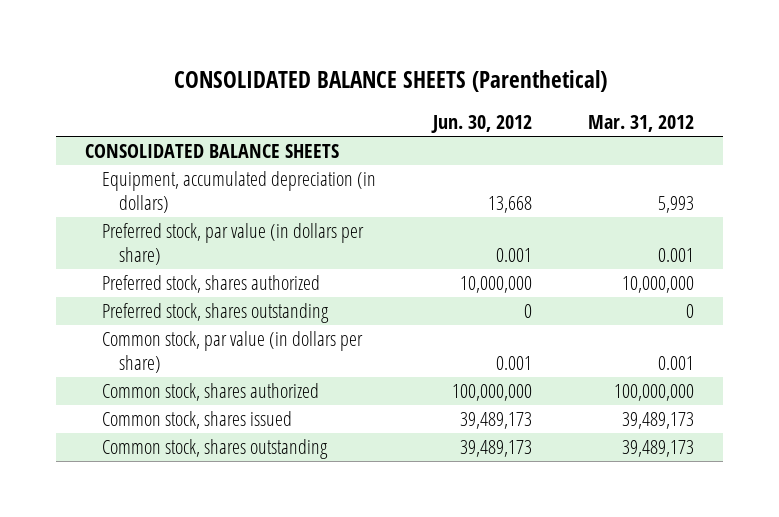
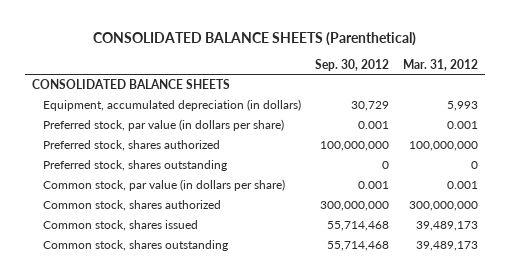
- | Jun. 30, 2012 | Mar. 31, 2012
+ | Sep. 30, 2012 | Mar. 31, 2012
- Preferred stock, shares authorized | 10,000,000 | 10,000,000
+ Preferred stock, shares authorized | 100,000,000 | 100,000,000
- Common stock, shares authorized | 100,000,000 | 100,000,000
+ Common stock, shares authorized | 300,000,000 | 300,000,000

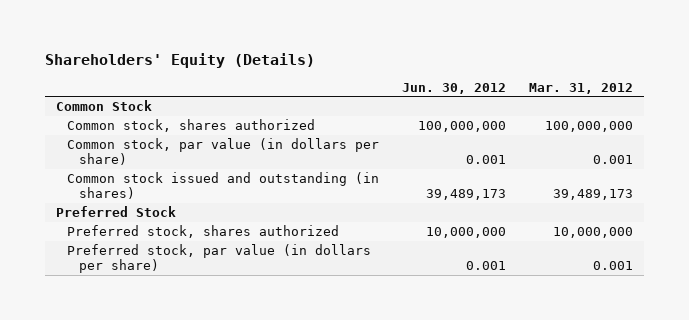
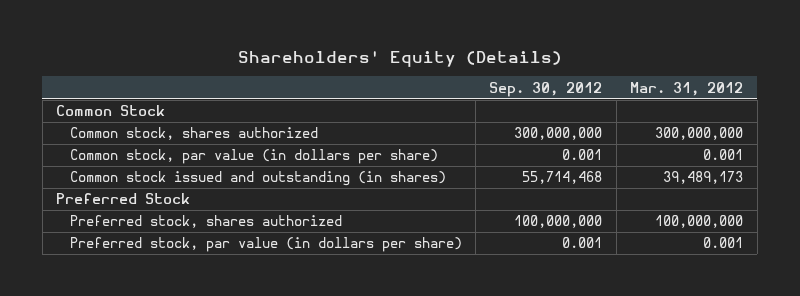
- | Jun. 30, 2012 | Mar. 31, 2012
+ | Sep. 30, 2012 | Mar. 31, 2012
- Common stock, shares authorized | 100,000,000 | 100,000,000
+ Common stock, shares authorized | 300,000,000 | 300,000,000
- Preferred stock, shares authorized | 10,000,000 | 10,000,000
+ Preferred stock, shares authorized | 100,000,000 | 100,000,000

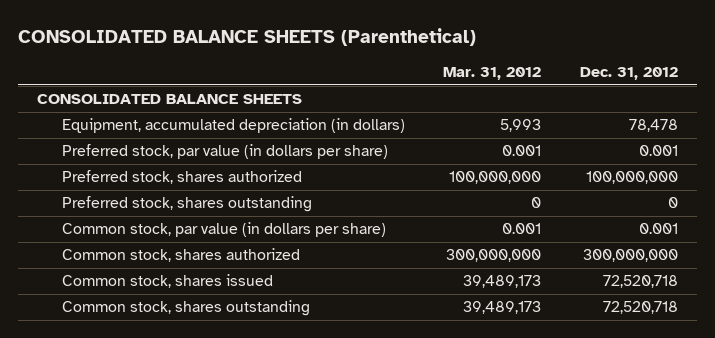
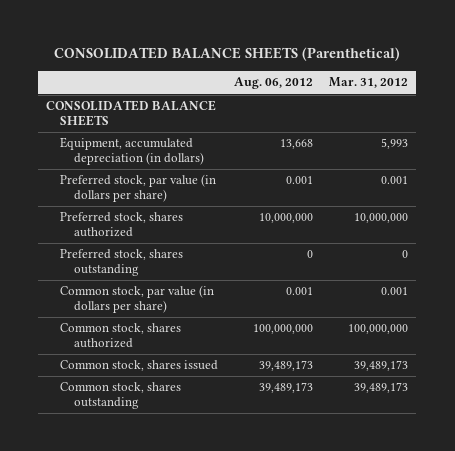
- | Mar. 31, 2012 | Dec. 31, 2012
+ | Aug. 06, 2012 | Mar. 31, 2012
- Preferred stock, shares authorized | 100,000,000 | 100,000,000
+ Preferred stock, shares authorized | 10,000,000 | 10,000,000
- Common stock, shares authorized | 300,000,000 | 300,000,000
+ Common stock, shares authorized | 100,000,000 | 100,000,000

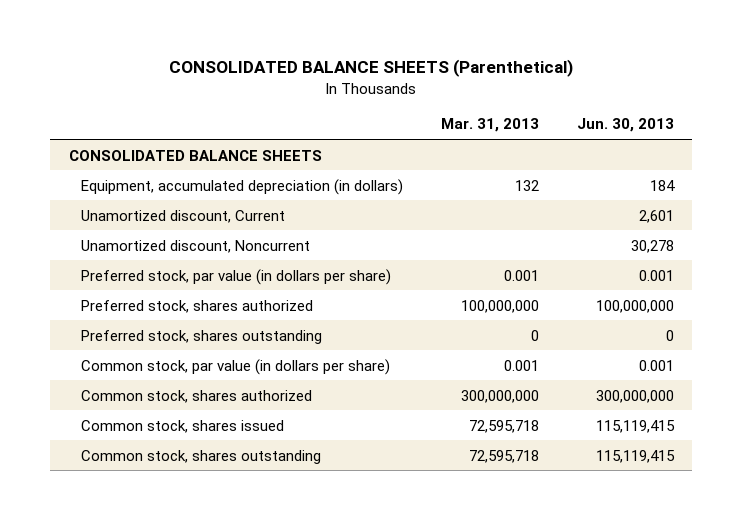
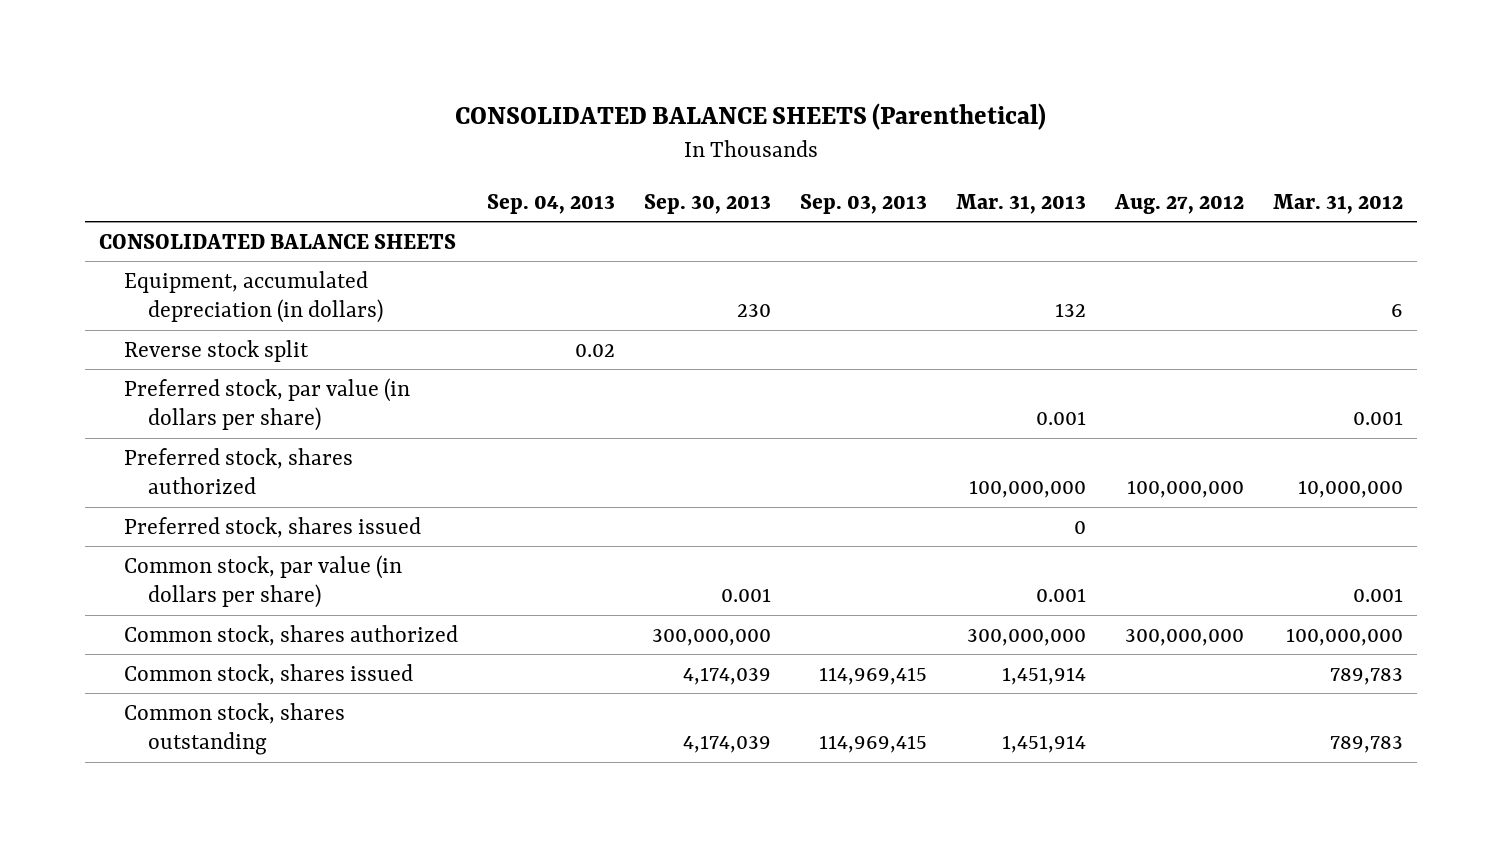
- | Mar. 31, 2013 | Jun. 30, 2013
+ | Sep. 04, 2013 | Sep. 30, 2013 | Sep. 03, 2013 | Mar. 31, 2013 | Aug. 27, 2012 | Mar. 31, 2012
- Unamortized discount, Current | | 2,601
- Unamortized discount, Noncurrent | | 30,278
+ Reverse stock split | 0.02 | | | | |
- Preferred stock, shares outstanding | 0 | 0
+ Preferred stock, shares issued | | | | 0 | |
- Common stock, shares issued | 72,595,718 | 115,119,415
- Common stock, shares outstanding | 72,595,718 | 115,119,415
+ Common stock, shares issued | | 4,174,039 | 114,969,415 | 1,451,914 | | 789,783
+ Common stock, shares outstanding | | 4,174,039 | 114,969,415 | 1,451,914 | | 789,783

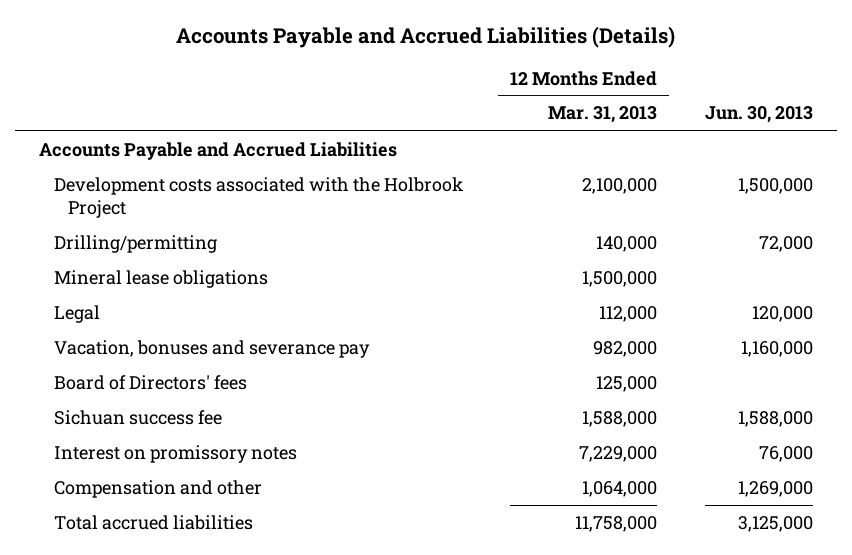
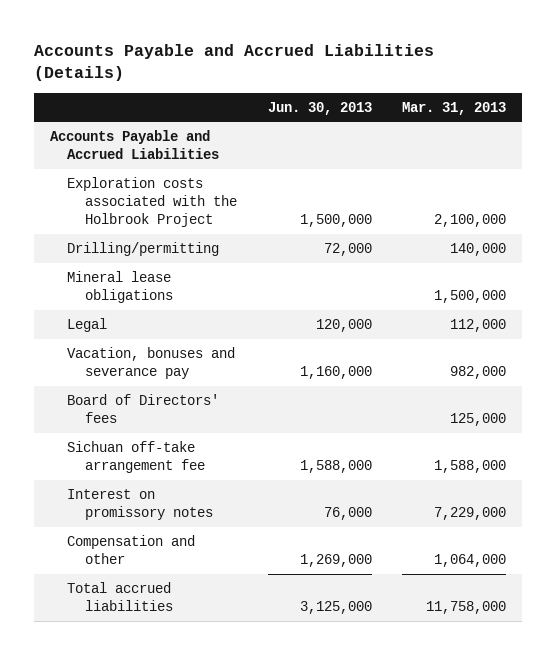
- | 12 Months Ended Mar. 31, 2013 | Jun. 30, 2013
+ | Jun. 30, 2013 | Mar. 31, 2013
- Development costs associated with the Holbrook Project | 2,100,000 | 1,500,000
+ Exploration costs associated with the Holbrook Project | 1,500,000 | 2,100,000
- Sichuan success fee | 1,588,000 | 1,588,000
+ Sichuan off-take arrangement fee | 1,588,000 | 1,588,000

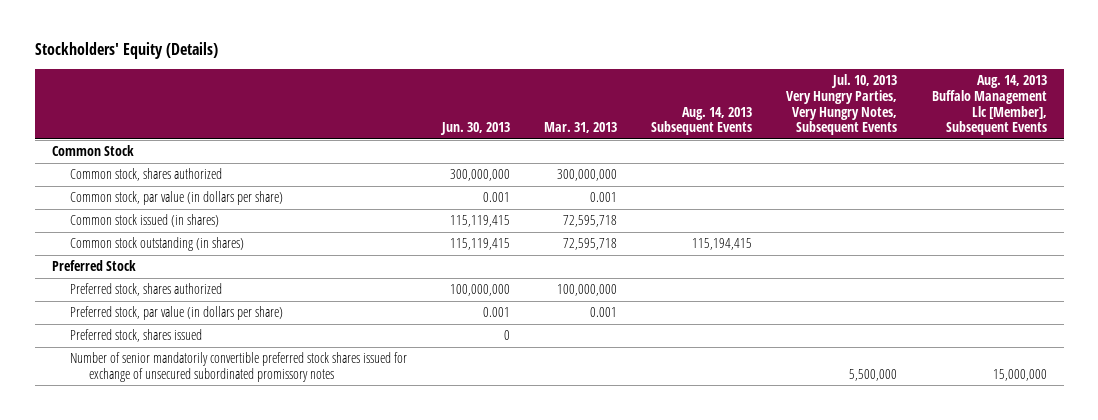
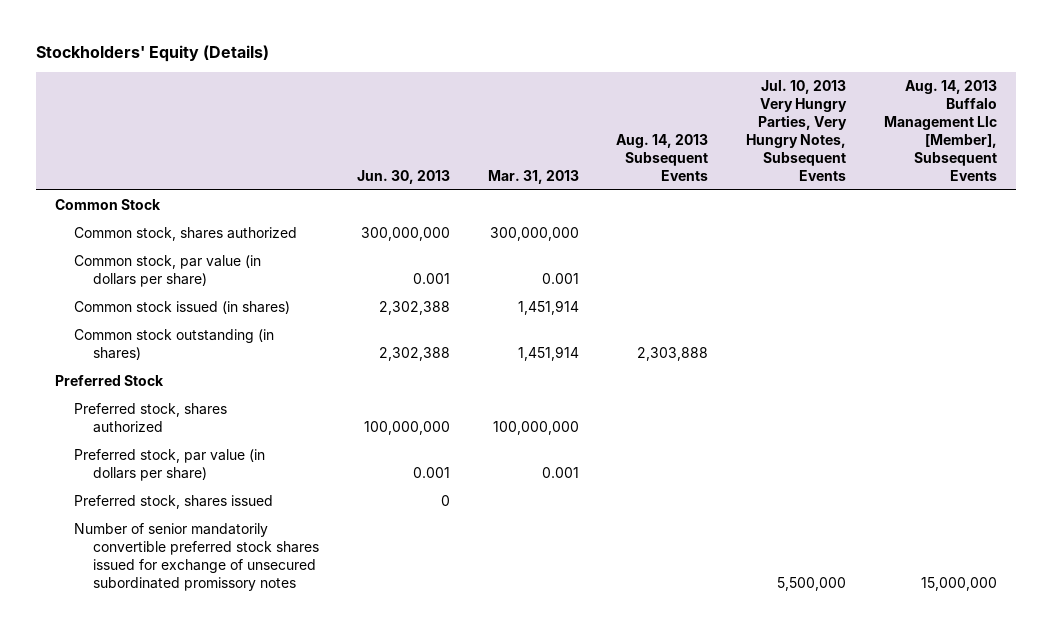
- Common stock issued (in shares) | 115,119,415 | 72,595,718 | | |
- Common stock outstanding (in shares) | 115,119,415 | 72,595,718 | 115,194,415 | |
+ Common stock issued (in shares) | 2,302,388 | 1,451,914 | | |
+ Common stock outstanding (in shares) | 2,302,388 | 1,451,914 | 2,303,888 | |

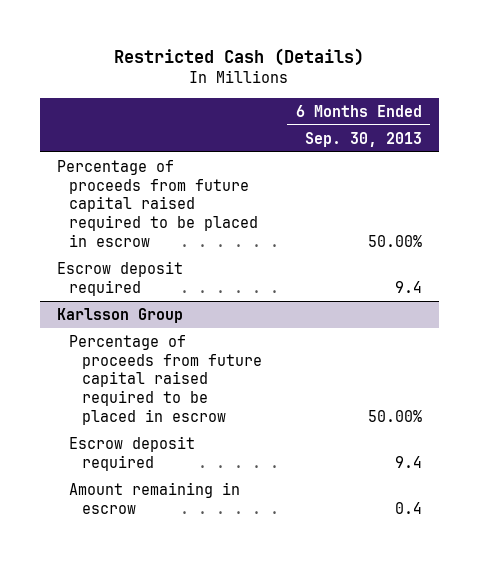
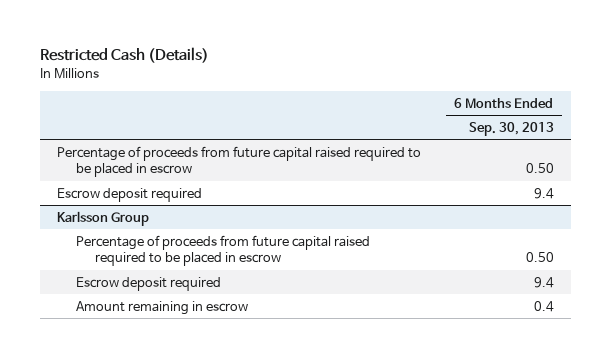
- Percentage of proceeds from future capital raised required to be placed in escrow | 50.00%
+ Percentage of proceeds from future capital raised required to be placed in escrow | 0.50
@ Karlsson Group
- Percentage of proceeds from future capital raised required to be placed in escrow | 50.00%
+ Percentage of proceeds from future capital raised required to be placed in escrow | 0.50

